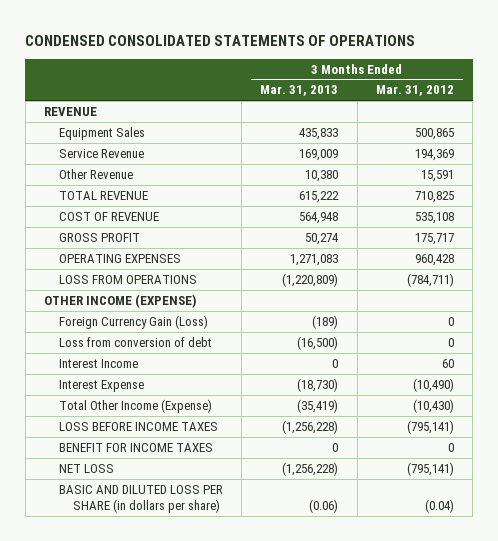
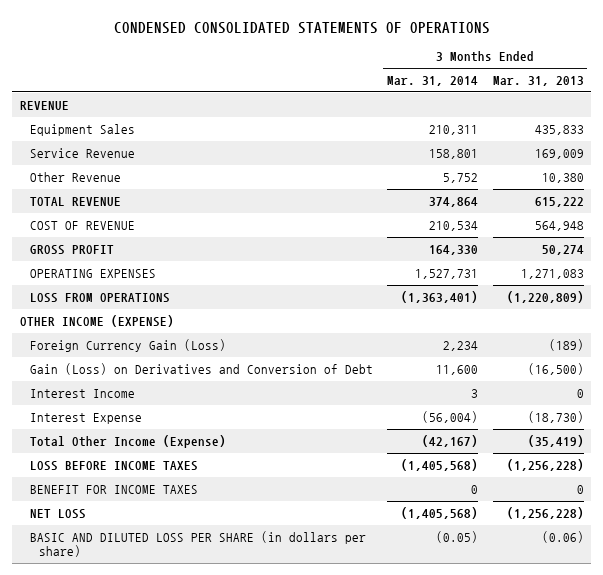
- | 3 Months Ended Mar. 31, 2013 | 3 Months Ended Mar. 31, 2012
+ | 3 Months Ended Mar. 31, 2014 | 3 Months Ended Mar. 31, 2013
- Loss from conversion of debt | (16,500) | 0
+ Gain (Loss) on Derivatives and Conversion of Debt | 11,600 | (16,500)

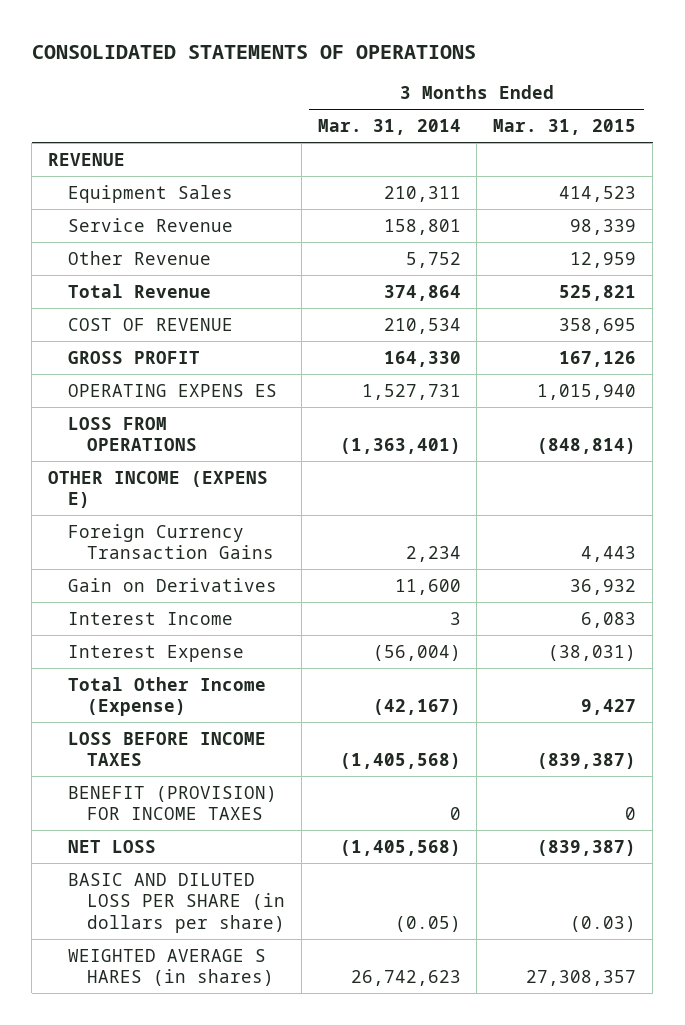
- CONDENSED CONSOLIDATED STATEMENTS OF OPERATIONS
+ CONSOLIDATED STATEMENTS OF OPERATIONS
- | 3 Months Ended Mar. 31, 2014 | 3 Months Ended Mar. 31, 2013
+ | 3 Months Ended Mar. 31, 2014 | 3 Months Ended Mar. 31, 2015
- TOTAL REVENUE | 374,864 | 615,222
+ Total Revenue | 374,864 | 525,821
- OPERATING EXPENSES | 1,527,731 | 1,271,083
+ OPERATING EXPENS ES | 1,527,731 | 1,015,940
- OTHER INCOME (EXPENSE)
- Foreign Currency Gain (Loss) | 2,234 | (189)
- Gain (Loss) on Derivatives and Conversion of Debt | 11,600 | (16,500)
+ OTHER INCOME (EXPENS E)
+ Foreign Currency Transaction Gains | 2,234 | 4,443
+ Gain on Derivatives | 11,600 | 36,932
- BENEFIT FOR INCOME TAXES | 0 | 0
+ BENEFIT (PROVISION) FOR INCOME TAXES | 0 | 0
+ WEIGHTED AVERAGE S HARES (in shares) | 26,742,623 | 27,308,357

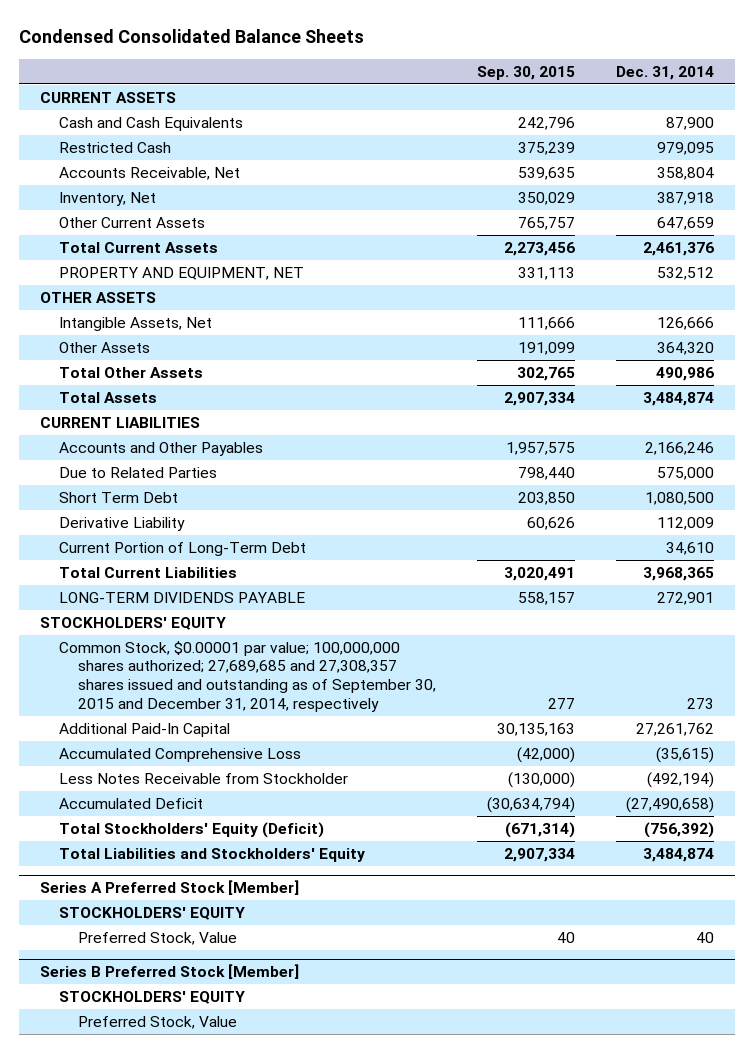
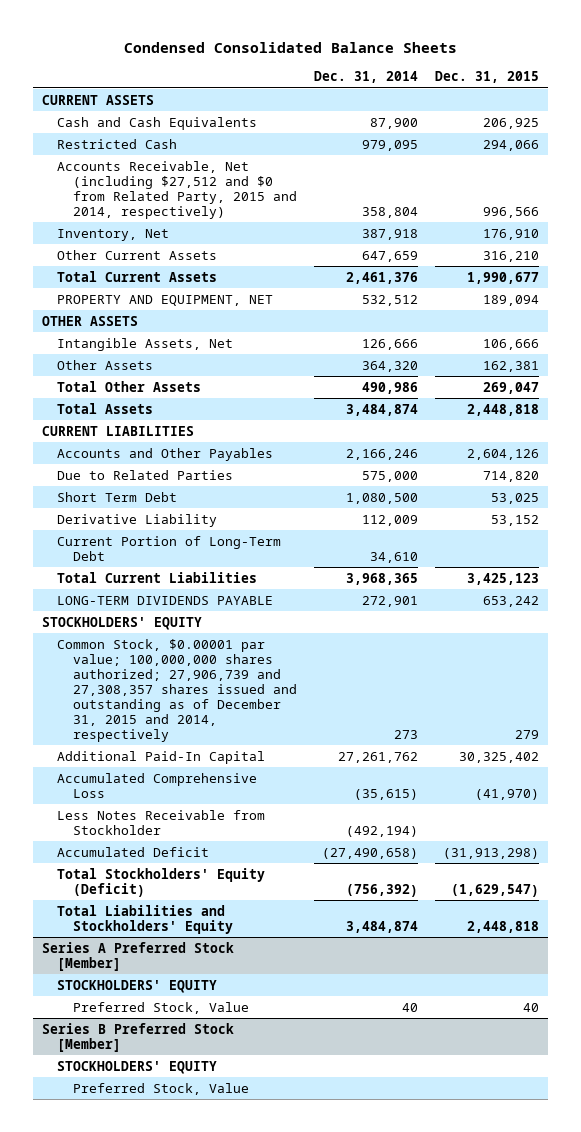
- | Sep. 30, 2015 | Dec. 31, 2014
+ | Dec. 31, 2014 | Dec. 31, 2015
- Accounts Receivable, Net | 539,635 | 358,804
+ Accounts Receivable, Net (including $27,512 and $0 from Related Party, 2015 and 2014, respectively) | 358,804 | 996,566
- Common Stock, $0.00001 par value; 100,000,000 shares authorized; 27,689,685 and 27,308,357 shares issued and outstanding as of September 30, 2015 and December 31, 2014, respectively | 277 | 273
+ Common Stock, $0.00001 par value; 100,000,000 shares authorized; 27,906,739 and 27,308,357 shares issued and outstanding as of December 31, 2015 and 2014, respectively | 273 | 279

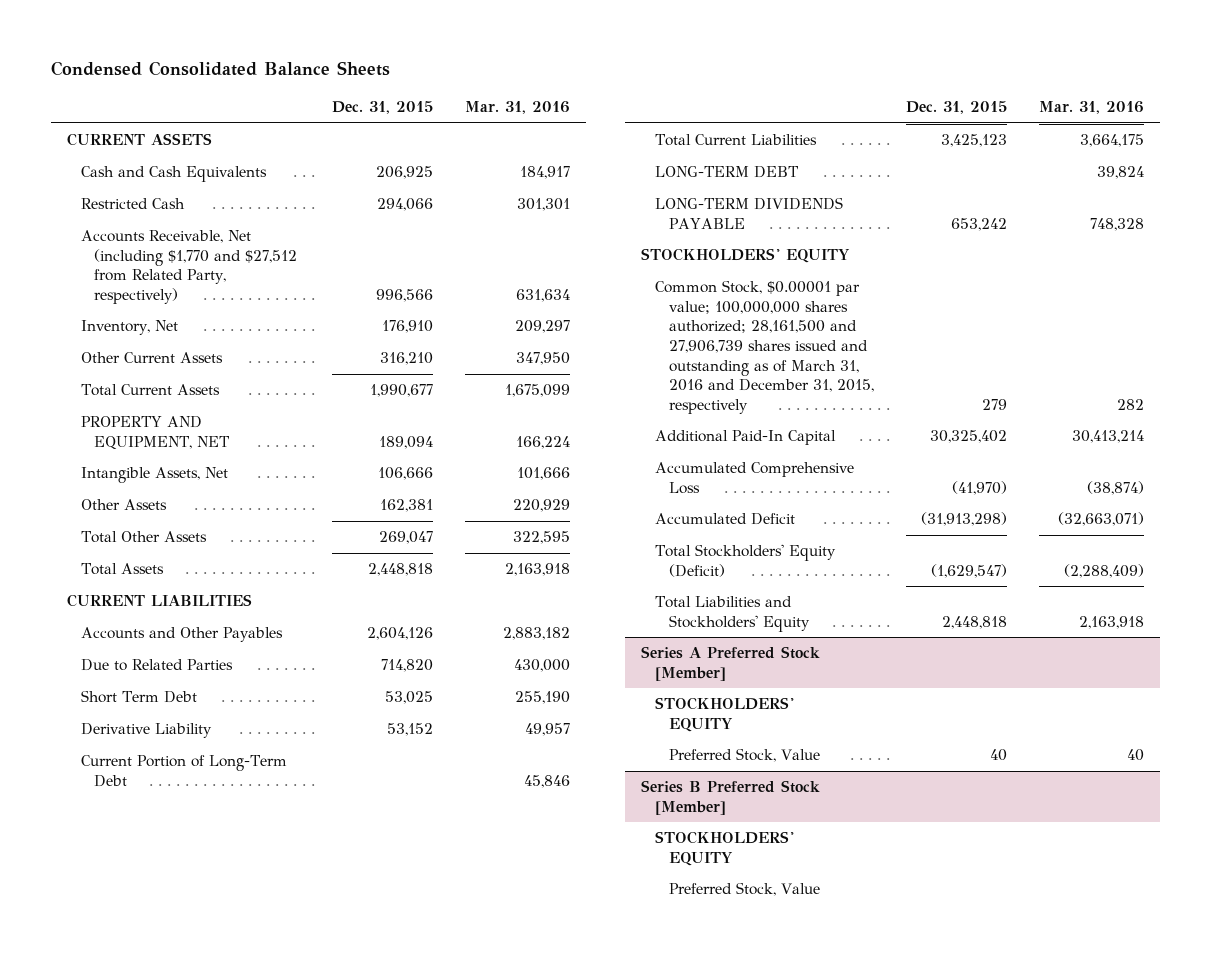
- | Dec. 31, 2014 | Dec. 31, 2015
+ | Dec. 31, 2015 | Mar. 31, 2016
- Accounts Receivable, Net (including $27,512 and $0 from Related Party, 2015 and 2014, respectively) | 358,804 | 996,566
+ Accounts Receivable, Net (including $1,770 and $27,512 from Related Party, respectively) | 996,566 | 631,634
- OTHER ASSETS
+ LONG-TERM DEBT | | 39,824
- Common Stock, $0.00001 par value; 100,000,000 shares authorized; 27,906,739 and 27,308,357 shares issued and outstanding as of December 31, 2015 and 2014, respectively | 273 | 279
+ Common Stock, $0.00001 par value; 100,000,000 shares authorized; 28,161,500 and 27,906,739 shares issued and outstanding as of March 31, 2016 and December 31, 2015, respectively | 279 | 282
- Less Notes Receivable from Stockholder | (492,194) |

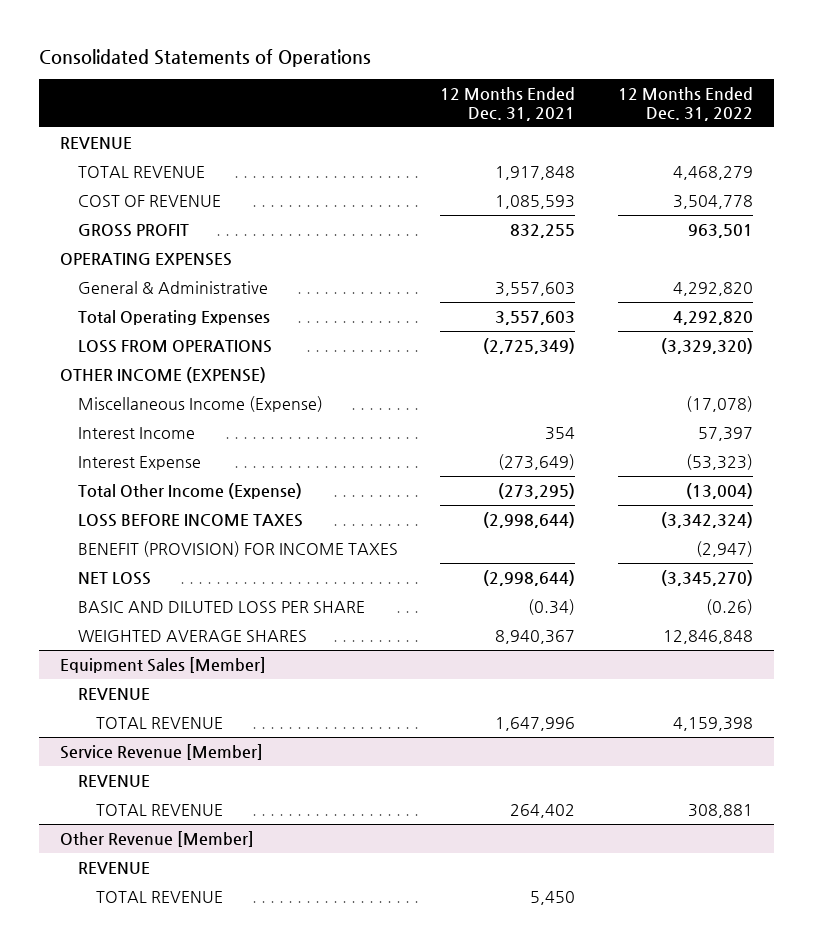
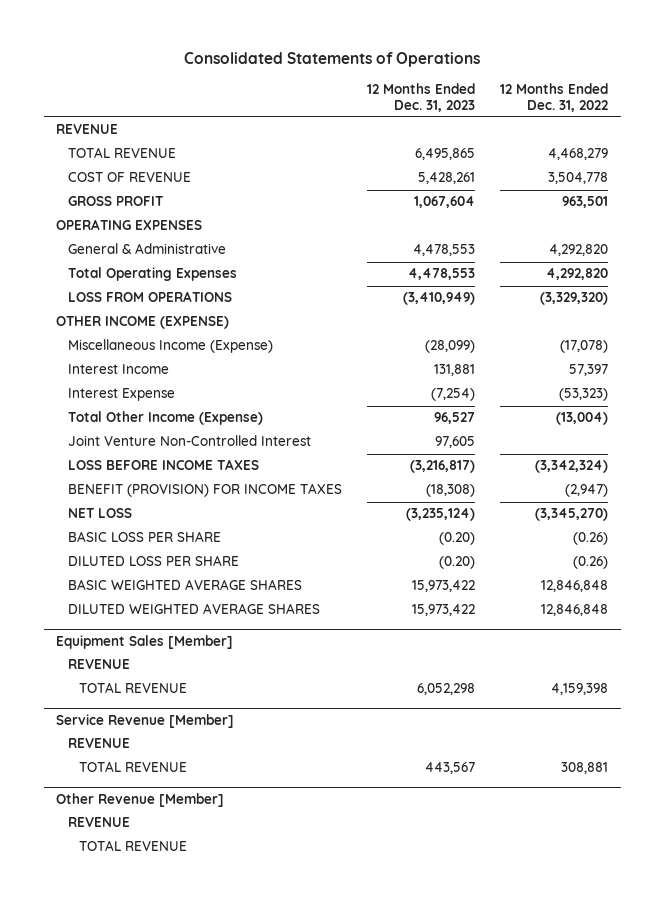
- | 12 Months Ended Dec. 31, 2021 | 12 Months Ended Dec. 31, 2022
+ | 12 Months Ended Dec. 31, 2023 | 12 Months Ended Dec. 31, 2022
+ Joint Venture Non-Controlled Interest | 97,605 |
- BASIC AND DILUTED LOSS PER SHARE | (0.34) | (0.26)
- WEIGHTED AVERAGE SHARES | 8,940,367 | 12,846,848
+ BASIC LOSS PER SHARE | (0.20) | (0.26)
+ DILUTED LOSS PER SHARE | (0.20) | (0.26)
+ BASIC WEIGHTED AVERAGE SHARES | 15,973,422 | 12,846,848
+ DILUTED WEIGHTED AVERAGE SHARES | 15,973,422 | 12,846,848

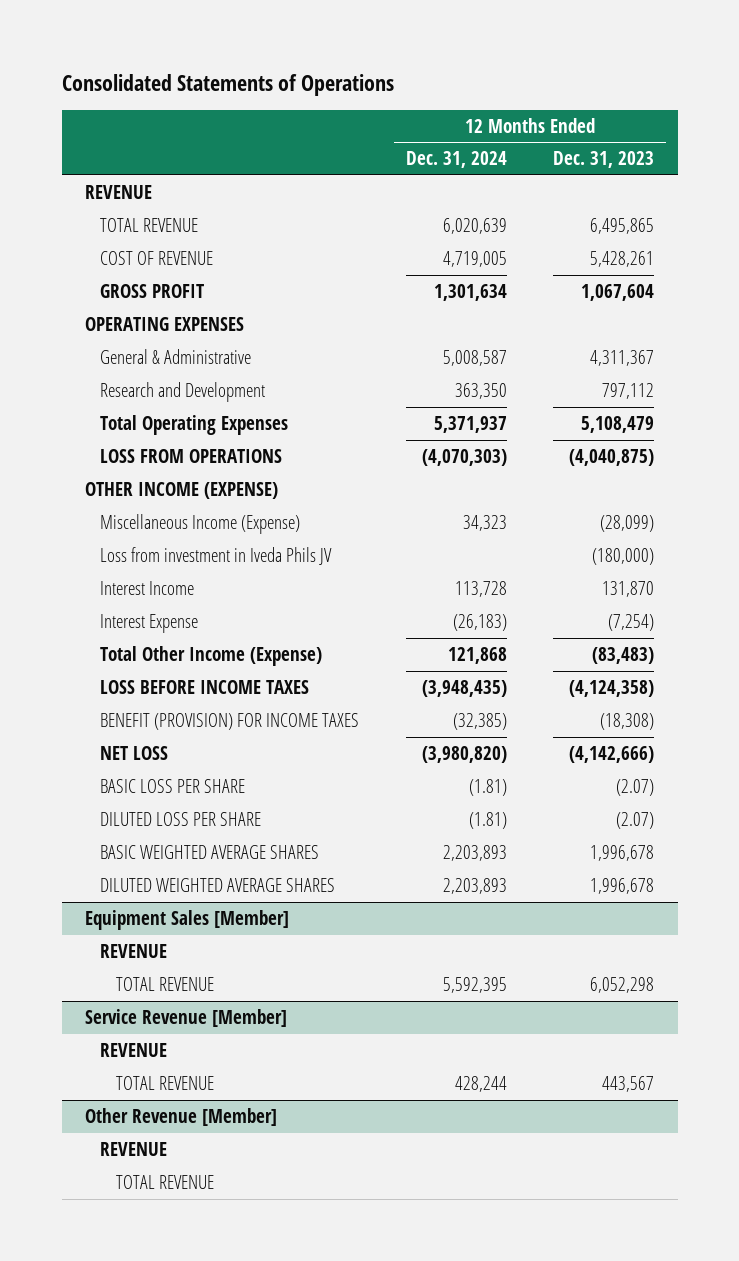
- | 12 Months Ended Dec. 31, 2023 | 12 Months Ended Dec. 31, 2022
+ | 12 Months Ended Dec. 31, 2024 | 12 Months Ended Dec. 31, 2023
- General & Administrative | 4,478,553 | 4,292,820
- Total Operating Expenses | 4,478,553 | 4,292,820
- LOSS FROM OPERATIONS | (3,410,949) | (3,329,320)
+ General & Administrative | 5,008,587 | 4,311,367
+ Research and Development | 363,350 | 797,112
+ Total Operating Expenses | 5,371,937 | 5,108,479
+ LOSS FROM OPERATIONS | (4,070,303) | (4,040,875)
- Interest Income | 131,881 | 57,397
+ Loss from investment in Iveda Phils JV | | (180,000)
+ Interest Income | 113,728 | 131,870
- Total Other Income (Expense) | 96,527 | (13,004)
- Joint Venture Non-Controlled Interest | 97,605 |
- LOSS BEFORE INCOME TAXES | (3,216,817) | (3,342,324)
+ Total Other Income (Expense) | 121,868 | (83,483)
+ LOSS BEFORE INCOME TAXES | (3,948,435) | (4,124,358)
- NET LOSS | (3,235,124) | (3,345,270)
- BASIC LOSS PER SHARE | (0.20) | (0.26)
- DILUTED LOSS PER SHARE | (0.20) | (0.26)
- BASIC WEIGHTED AVERAGE SHARES | 15,973,422 | 12,846,848
- DILUTED WEIGHTED AVERAGE SHARES | 15,973,422 | 12,846,848
+ NET LOSS | (3,980,820) | (4,142,666)
+ BASIC LOSS PER SHARE | (1.81) | (2.07)
+ DILUTED LOSS PER SHARE | (1.81) | (2.07)
+ BASIC WEIGHTED AVERAGE SHARES | 2,203,893 | 1,996,678
+ DILUTED WEIGHTED AVERAGE SHARES | 2,203,893 | 1,996,678

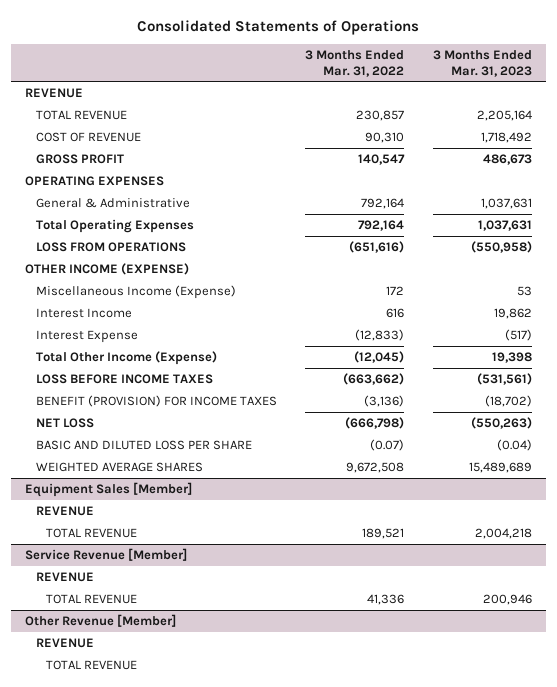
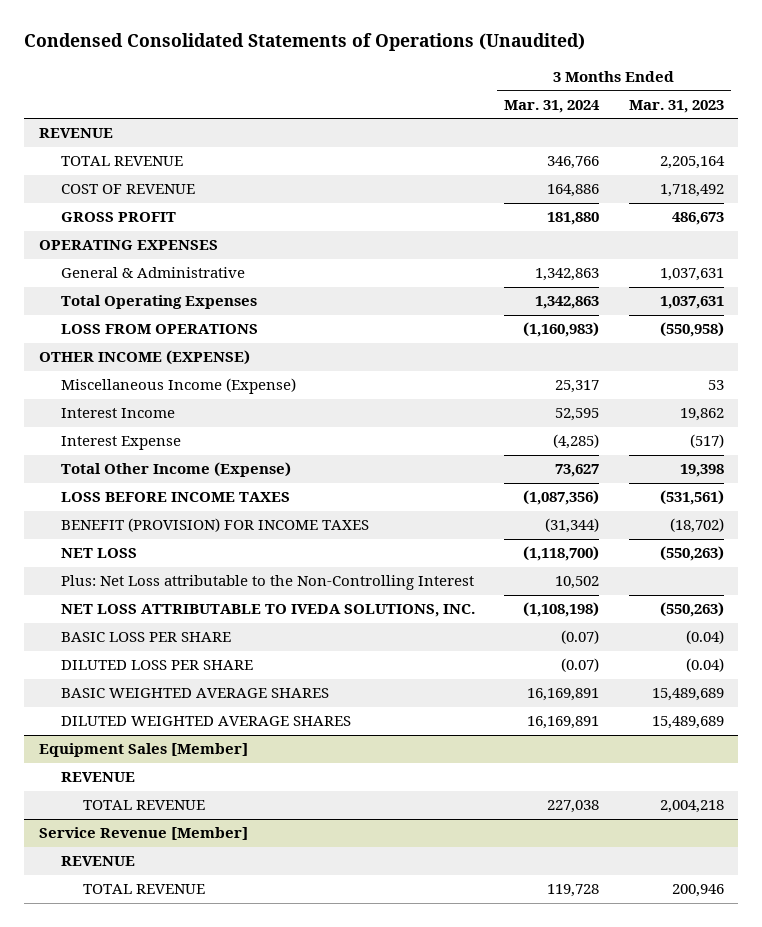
- Consolidated Statements of Operations
+ Condensed Consolidated Statements of Operations (Unaudited)
- | 3 Months Ended Mar. 31, 2022 | 3 Months Ended Mar. 31, 2023
+ | 3 Months Ended Mar. 31, 2024 | 3 Months Ended Mar. 31, 2023
- BASIC AND DILUTED LOSS PER SHARE | (0.07) | (0.04)
- WEIGHTED AVERAGE SHARES | 9,672,508 | 15,489,689
+ Plus: Net Loss attributable to the Non-Controlling Interest | 10,502 |
+ NET LOSS ATTRIBUTABLE TO IVEDA SOLUTIONS, INC. | (1,108,198) | (550,263)
+ BASIC LOSS PER SHARE | (0.07) | (0.04)
+ DILUTED LOSS PER SHARE | (0.07) | (0.04)
+ BASIC WEIGHTED AVERAGE SHARES | 16,169,891 | 15,489,689
+ DILUTED WEIGHTED AVERAGE SHARES | 16,169,891 | 15,489,689
- Other Revenue [Member]
- REVENUE
- TOTAL REVENUE

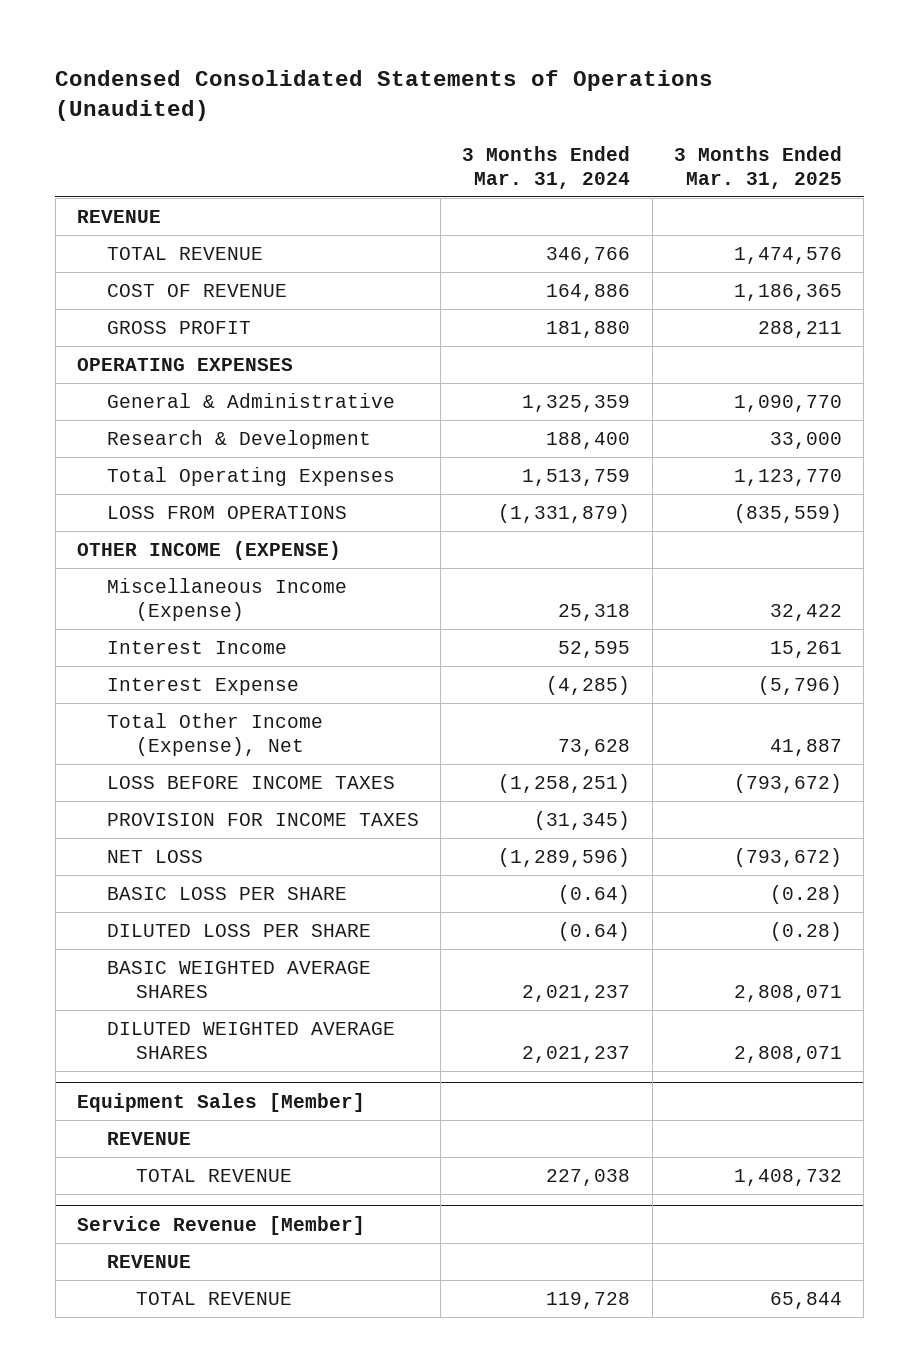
- | 3 Months Ended Mar. 31, 2024 | 3 Months Ended Mar. 31, 2023
+ | 3 Months Ended Mar. 31, 2024 | 3 Months Ended Mar. 31, 2025
- General & Administrative | 1,342,863 | 1,037,631
- Total Operating Expenses | 1,342,863 | 1,037,631
- LOSS FROM OPERATIONS | (1,160,983) | (550,958)
+ General & Administrative | 1,325,359 | 1,090,770
+ Research & Development | 188,400 | 33,000
+ Total Operating Expenses | 1,513,759 | 1,123,770
+ LOSS FROM OPERATIONS | (1,331,879) | (835,559)
- Miscellaneous Income (Expense) | 25,317 | 53
+ Miscellaneous Income (Expense) | 25,318 | 32,422
- Total Other Income (Expense) | 73,627 | 19,398
- LOSS BEFORE INCOME TAXES | (1,087,356) | (531,561)
- BENEFIT (PROVISION) FOR INCOME TAXES | (31,344) | (18,702)
- NET LOSS | (1,118,700) | (550,263)
- Plus: Net Loss attributable to the Non-Controlling Interest | 10,502 |
- NET LOSS ATTRIBUTABLE TO IVEDA SOLUTIONS, INC. | (1,108,198) | (550,263)
- BASIC LOSS PER SHARE | (0.07) | (0.04)
- DILUTED LOSS PER SHARE | (0.07) | (0.04)
- BASIC WEIGHTED AVERAGE SHARES | 16,169,891 | 15,489,689
- DILUTED WEIGHTED AVERAGE SHARES | 16,169,891 | 15,489,689
+ Total Other Income (Expense), Net | 73,628 | 41,887
+ LOSS BEFORE INCOME TAXES | (1,258,251) | (793,672)
+ PROVISION FOR INCOME TAXES | (31,345) |
+ NET LOSS | (1,289,596) | (793,672)
+ BASIC LOSS PER SHARE | (0.64) | (0.28)
+ DILUTED LOSS PER SHARE | (0.64) | (0.28)
+ BASIC WEIGHTED AVERAGE SHARES | 2,021,237 | 2,808,071
+ DILUTED WEIGHTED AVERAGE SHARES | 2,021,237 | 2,808,071

